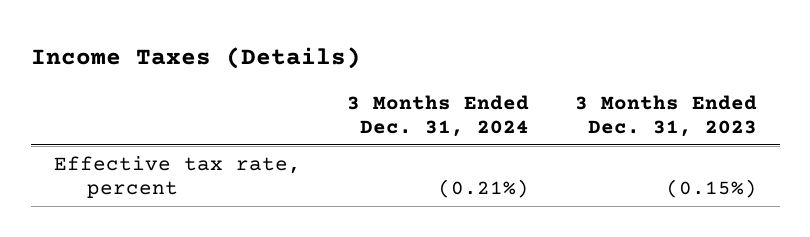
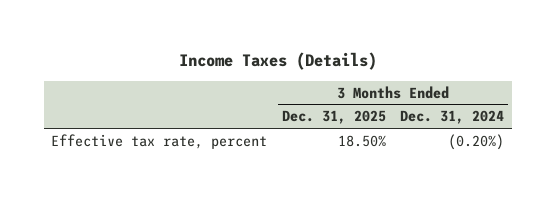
- | 3 Months Ended Dec. 31, 2024 | 3 Months Ended Dec. 31, 2023
+ | 3 Months Ended Dec. 31, 2025 | 3 Months Ended Dec. 31, 2024
- Effective tax rate, percent | (0.21%) | (0.15%)
+ Effective tax rate, percent | 18.50% | (0.20%)

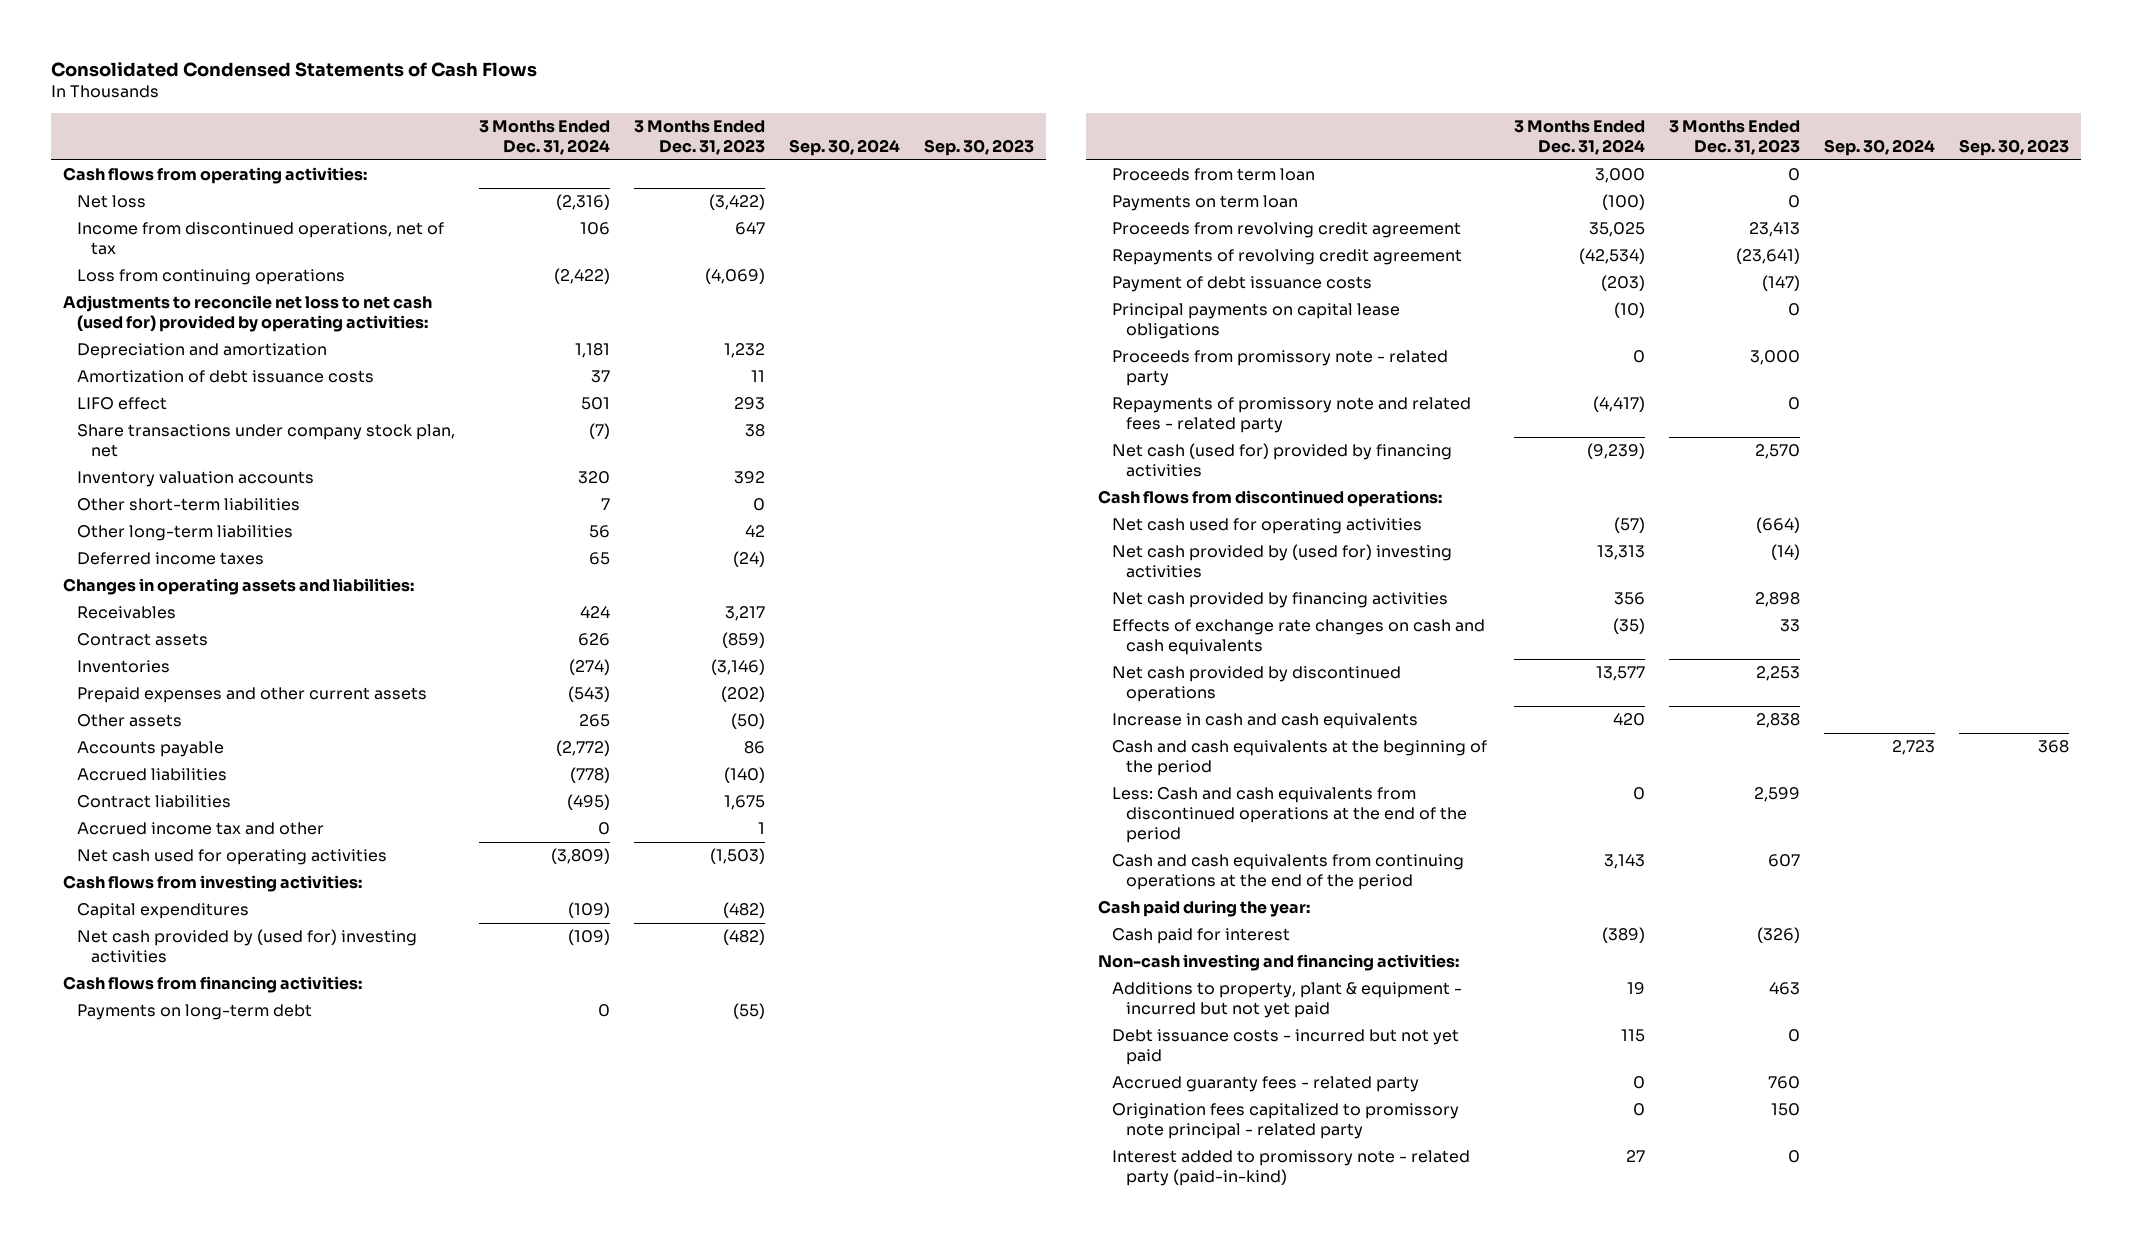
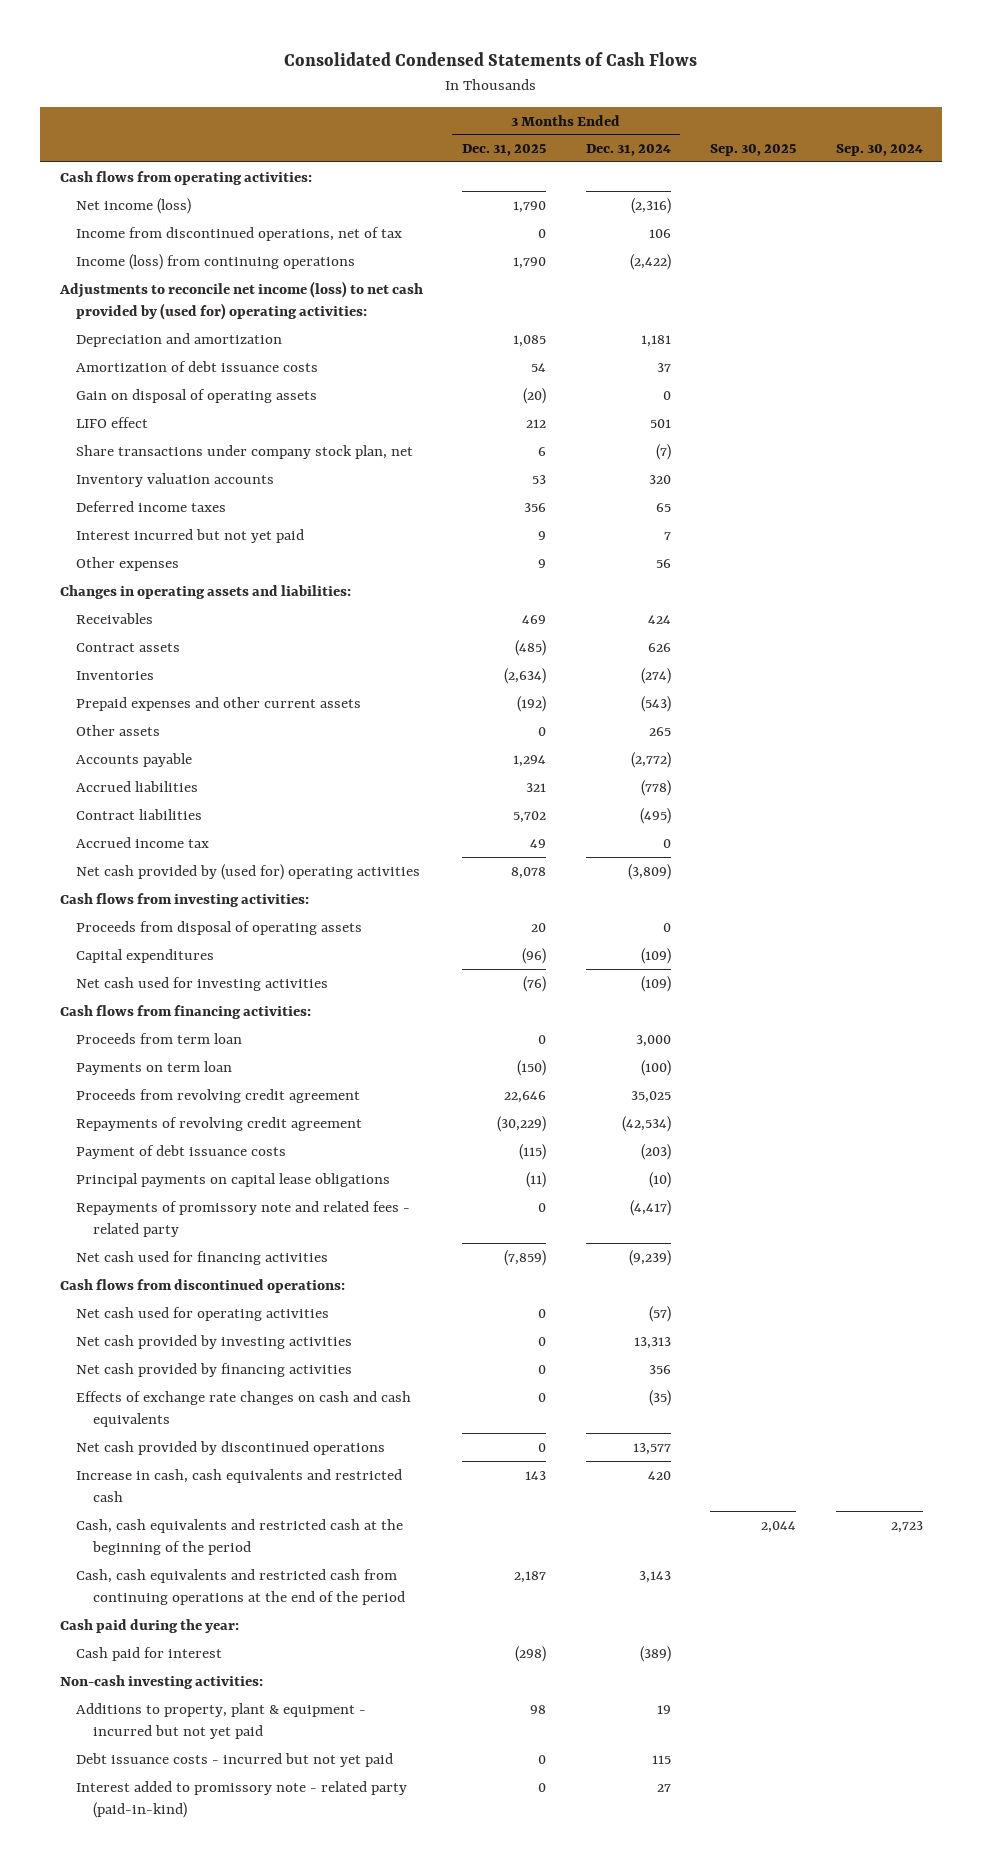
- | 3 Months Ended Dec. 31, 2024 | 3 Months Ended Dec. 31, 2023 | Sep. 30, 2024 | Sep. 30, 2023
+ | 3 Months Ended Dec. 31, 2025 | 3 Months Ended Dec. 31, 2024 | Sep. 30, 2025 | Sep. 30, 2024
- Net loss | (2,316) | (3,422) | |
+ Net income (loss) | 1,790 | (2,316) | |
- Loss from continuing operations | (2,422) | (4,069) | |
- Adjustments to reconcile net loss to net cash (used for) provided by operating activities:
+ Income (loss) from continuing operations | 1,790 | (2,422) | |
+ Adjustments to reconcile net income (loss) to net cash provided by (used for) operating activities:
+ Gain on disposal of operating assets | (20) | 0 | |
- Other short-term liabilities | 7 | 0 | |
- Other long-term liabilities | 56 | 42 | |
+ Interest incurred but not yet paid | 9 | 7 | |
+ Other expenses | 9 | 56 | |
- Accrued income tax and other | 0 | 1 | |
- Net cash used for operating activities | (3,809) | (1,503) | |
+ Accrued income tax | 49 | 0 | |
+ Net cash provided by (used for) operating activities | 8,078 | (3,809) | |
+ Proceeds from disposal of operating assets | 20 | 0 | |
- Net cash provided by (used for) investing activities | (109) | (482) | |
+ Net cash used for investing activities | (76) | (109) | |
- Payments on long-term debt | 0 | (55) | |
- Proceeds from promissory note - related party | 0 | 3,000 | |
- Net cash (used for) provided by financing activities | (9,239) | 2,570 | |
+ Net cash used for financing activities | (7,859) | (9,239) | |
- Net cash provided by (used for) investing activities | 13,313 | (14) | |
+ Net cash provided by investing activities | 0 | 13,313 | |
- Increase in cash and cash equivalents | 420 | 2,838 | |
- Cash and cash equivalents at the beginning of the period | | | 2,723 | 368
- Less: Cash and cash equivalents from discontinued operations at the end of the period | 0 | 2,599 | |
- Cash and cash equivalents from continuing operations at the end of the period | 3,143 | 607 | |
+ Increase in cash, cash equivalents and restricted cash | 143 | 420 | |
+ Cash, cash equivalents and restricted cash at the beginning of the period | | | 2,044 | 2,723
+ Cash, cash equivalents and restricted cash from continuing operations at the end of the period | 2,187 | 3,143 | |
- Non-cash investing and financing activities:
+ Non-cash investing activities:
- Accrued guaranty fees - related party | 0 | 760 | |
- Origination fees capitalized to promissory note principal - related party | 0 | 150 | |

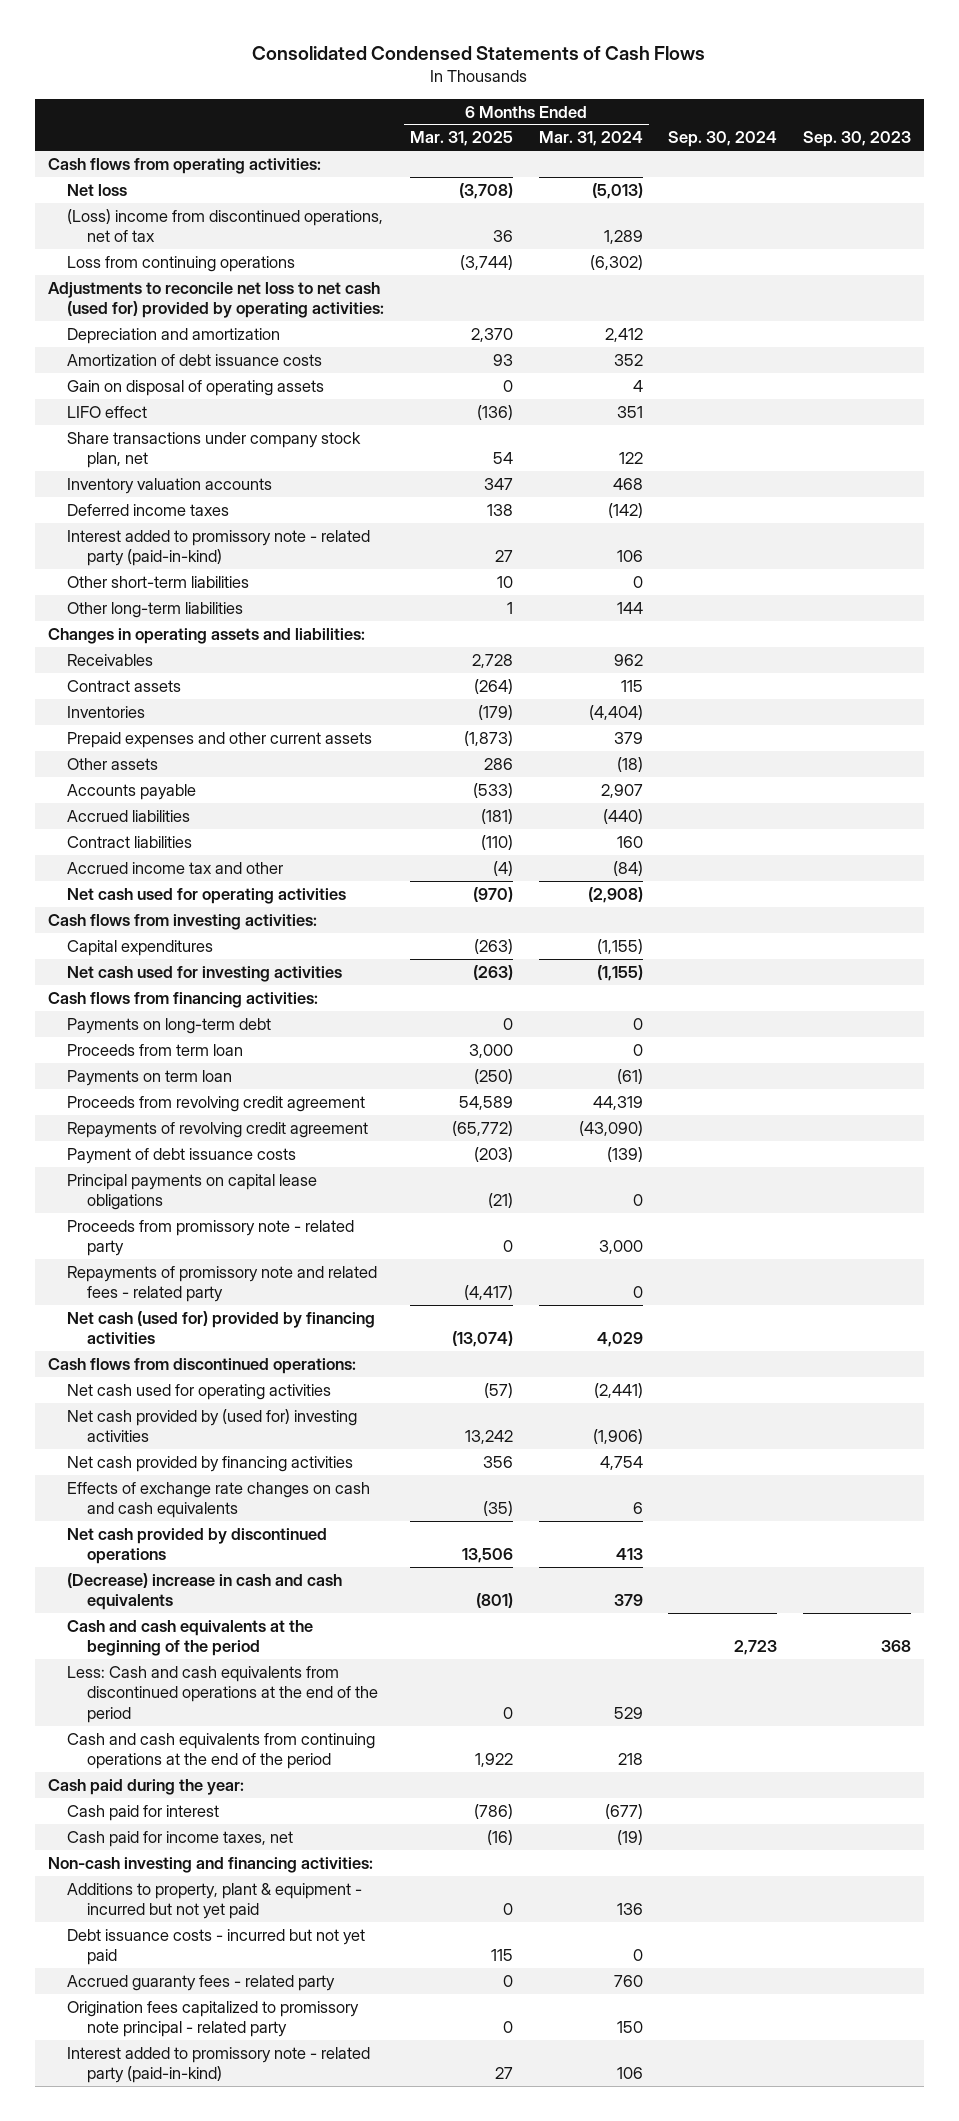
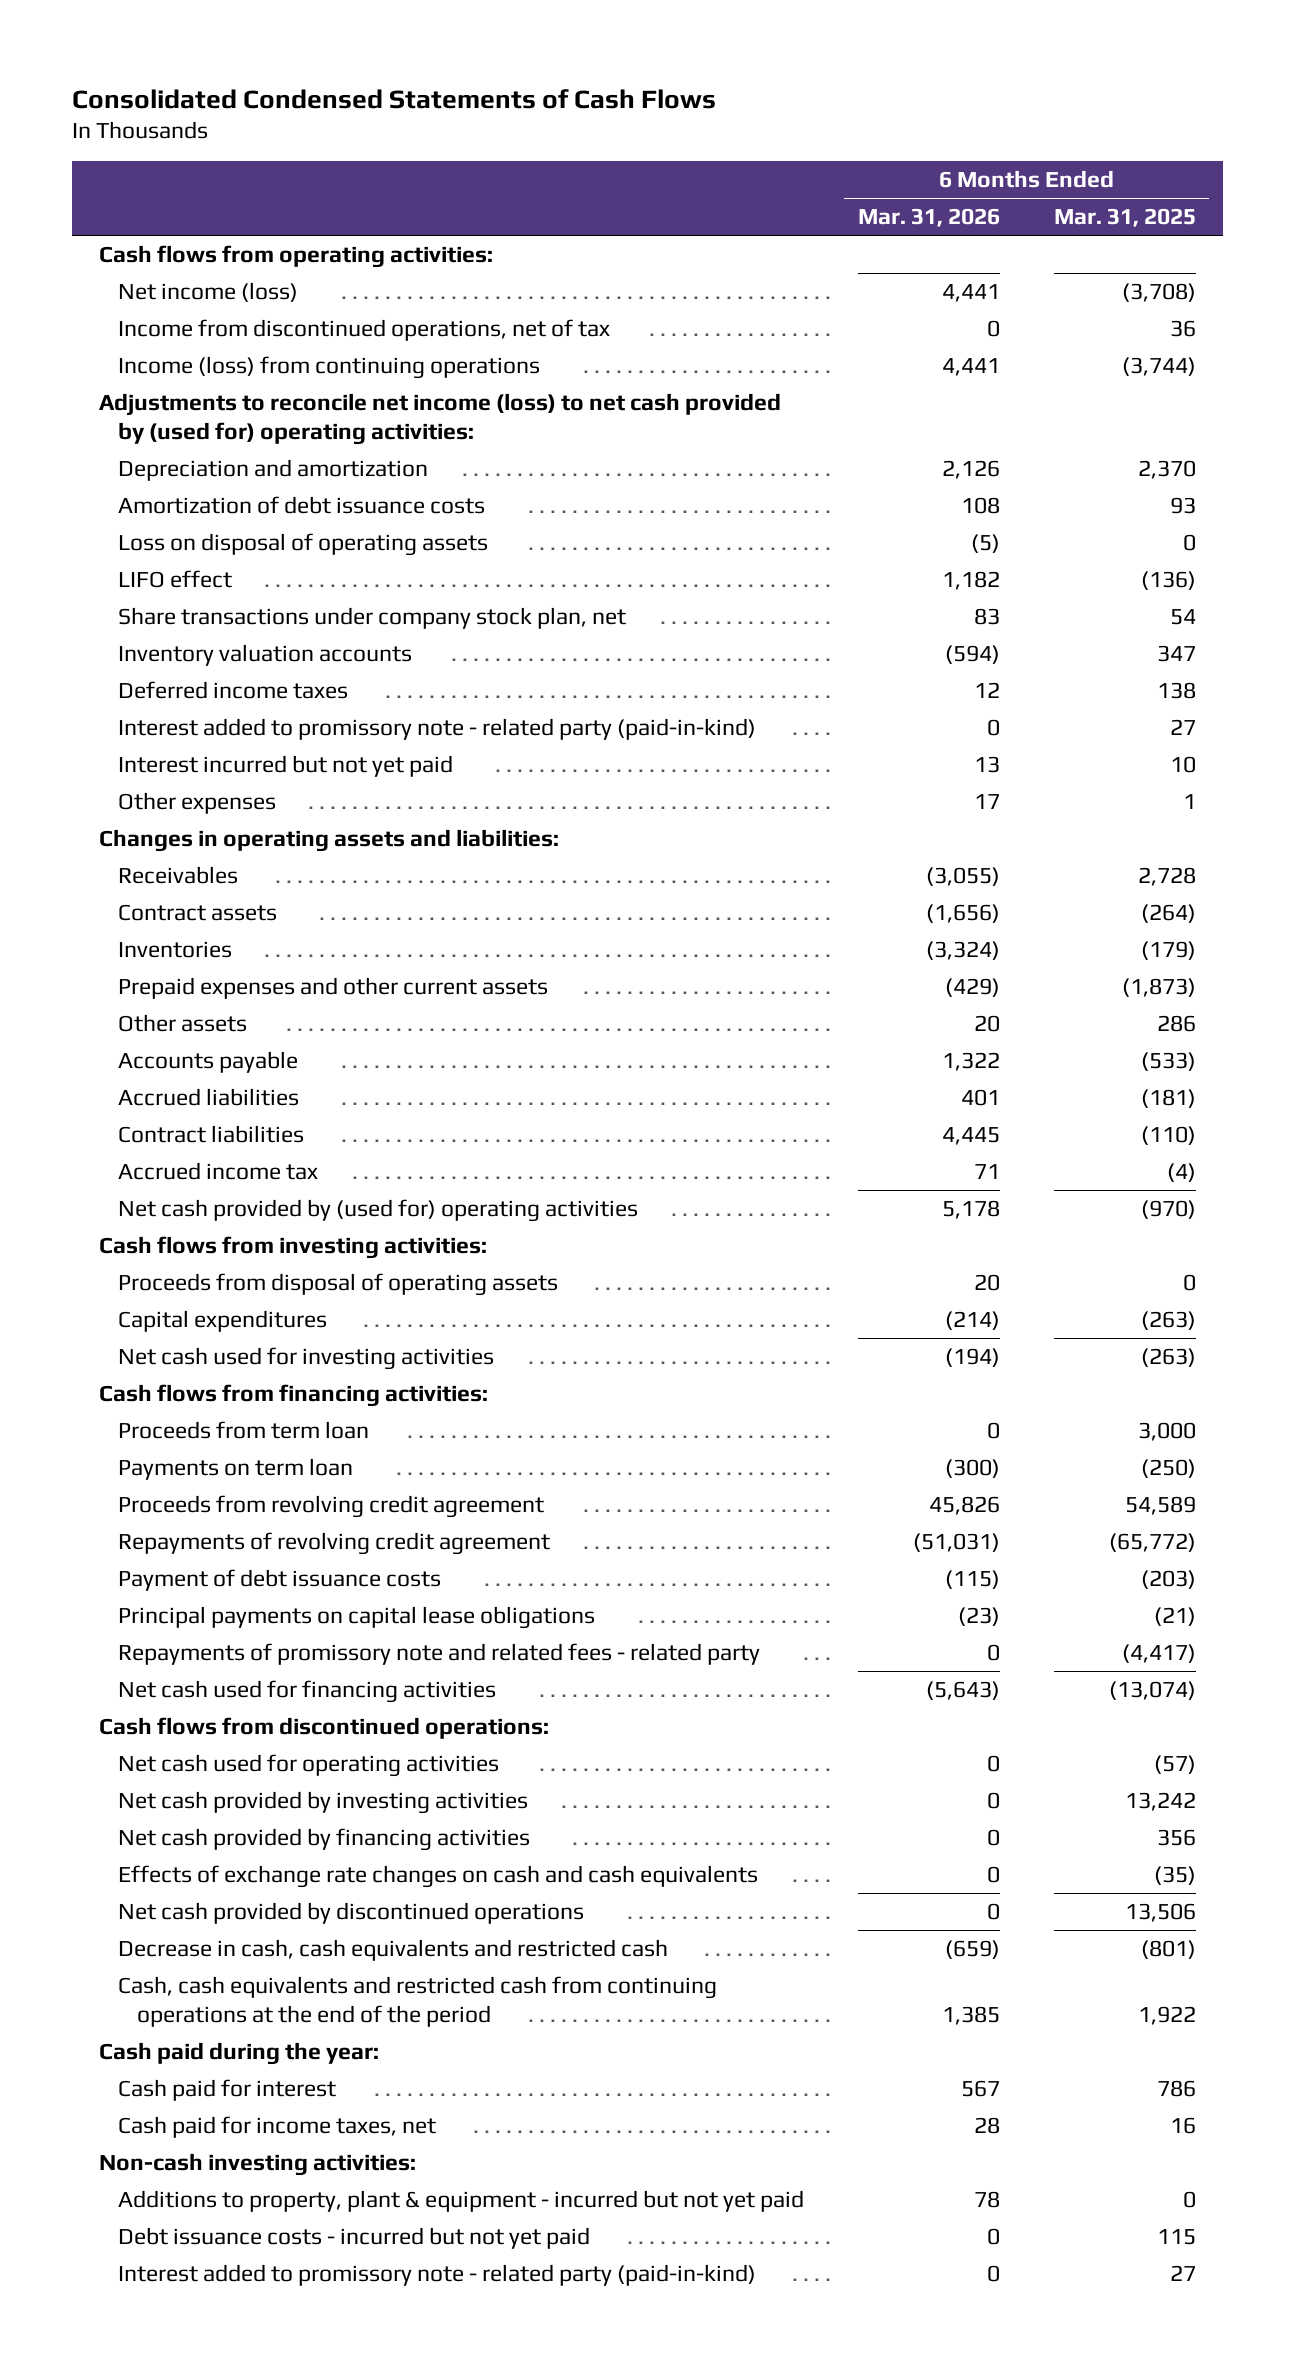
- | 6 Months Ended Mar. 31, 2025 | 6 Months Ended Mar. 31, 2024 | Sep. 30, 2024 | Sep. 30, 2023
+ | 6 Months Ended Mar. 31, 2026 | 6 Months Ended Mar. 31, 2025
- Net loss | (3,708) | (5,013) | |
- (Loss) income from discontinued operations, net of tax | 36 | 1,289 | |
- Loss from continuing operations | (3,744) | (6,302) | |
- Adjustments to reconcile net loss to net cash (used for) provided by operating activities:
+ Net income (loss) | 4,441 | (3,708)
+ Income from discontinued operations, net of tax | 0 | 36
+ Income (loss) from continuing operations | 4,441 | (3,744)
+ Adjustments to reconcile net income (loss) to net cash provided by (used for) operating activities:
- Gain on disposal of operating assets | 0 | 4 | |
+ Loss on disposal of operating assets | (5) | 0
- Other short-term liabilities | 10 | 0 | |
- Other long-term liabilities | 1 | 144 | |
+ Interest incurred but not yet paid | 13 | 10
+ Other expenses | 17 | 1
- Accrued income tax and other | (4) | (84) | |
- Net cash used for operating activities | (970) | (2,908) | |
+ Accrued income tax | 71 | (4)
+ Net cash provided by (used for) operating activities | 5,178 | (970)
+ Proceeds from disposal of operating assets | 20 | 0
- Payments on long-term debt | 0 | 0 | |
- Proceeds from promissory note - related party | 0 | 3,000 | |
- Net cash (used for) provided by financing activities | (13,074) | 4,029 | |
+ Net cash used for financing activities | (5,643) | (13,074)
- Net cash provided by (used for) investing activities | 13,242 | (1,906) | |
+ Net cash provided by investing activities | 0 | 13,242
- (Decrease) increase in cash and cash equivalents | (801) | 379 | |
- Cash and cash equivalents at the beginning of the period | | | 2,723 | 368
- Less: Cash and cash equivalents from discontinued operations at the end of the period | 0 | 529 | |
- Cash and cash equivalents from continuing operations at the end of the period | 1,922 | 218 | |
+ Decrease in cash, cash equivalents and restricted cash | (659) | (801)
+ Cash, cash equivalents and restricted cash from continuing operations at the end of the period | 1,385 | 1,922
- Cash paid for interest | (786) | (677) | |
- Cash paid for income taxes, net | (16) | (19) | |
- Non-cash investing and financing activities:
+ Cash paid for interest | 567 | 786
+ Cash paid for income taxes, net | 28 | 16
+ Non-cash investing activities:
- Accrued guaranty fees - related party | 0 | 760 | |
- Origination fees capitalized to promissory note principal - related party | 0 | 150 | |

